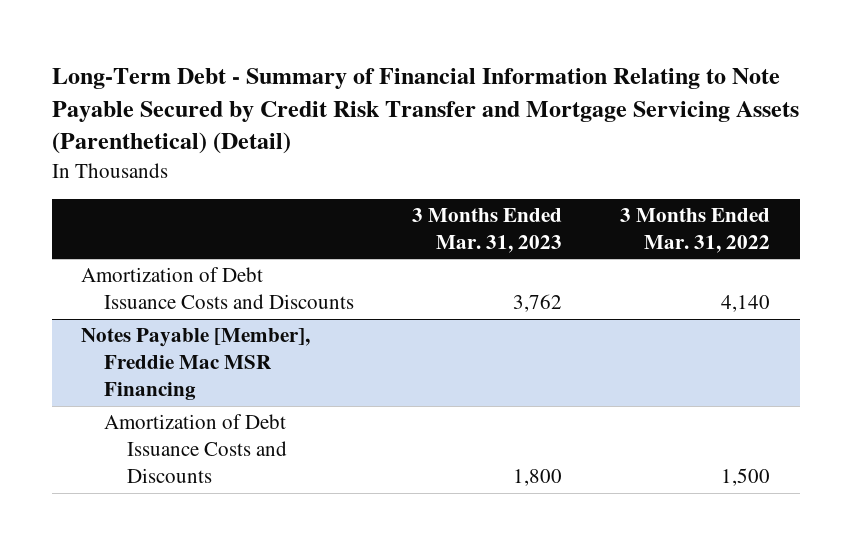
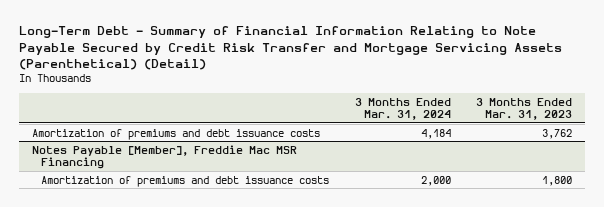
- | 3 Months Ended Mar. 31, 2023 | 3 Months Ended Mar. 31, 2022
+ | 3 Months Ended Mar. 31, 2024 | 3 Months Ended Mar. 31, 2023
- Amortization of Debt Issuance Costs and Discounts | 3,762 | 4,140
+ Amortization of premiums and debt issuance costs | 4,184 | 3,762
@ Notes Payable [Member], Freddie Mac MSR Financing
- Amortization of Debt Issuance Costs and Discounts | 1,800 | 1,500
+ Amortization of premiums and debt issuance costs | 2,000 | 1,800

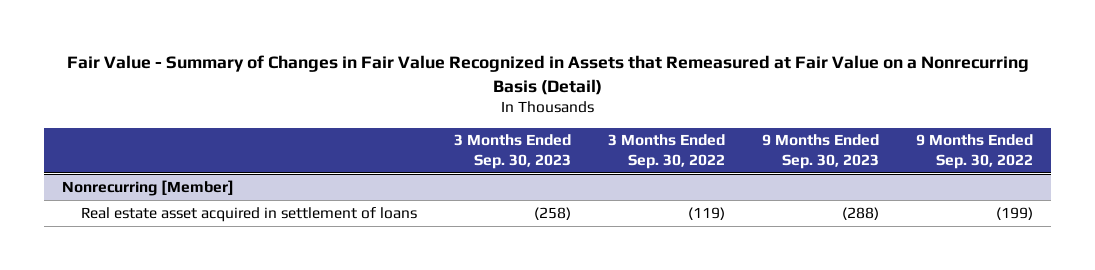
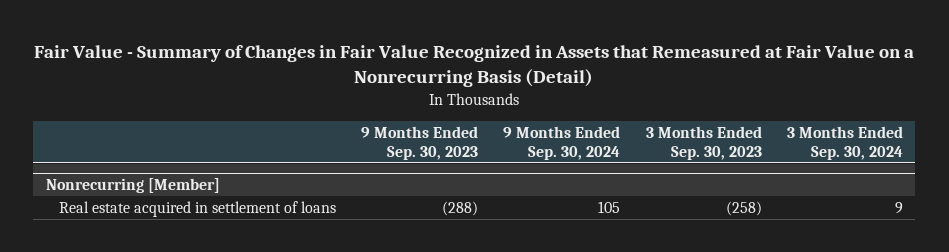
- | 3 Months Ended Sep. 30, 2023 | 3 Months Ended Sep. 30, 2022 | 9 Months Ended Sep. 30, 2023 | 9 Months Ended Sep. 30, 2022
+ | 9 Months Ended Sep. 30, 2023 | 9 Months Ended Sep. 30, 2024 | 3 Months Ended Sep. 30, 2023 | 3 Months Ended Sep. 30, 2024
@ Nonrecurring [Member]
- Real estate asset acquired in settlement of loans | (258) | (119) | (288) | (199)
+ Real estate acquired in settlement of loans | (288) | 105 | (258) | 9

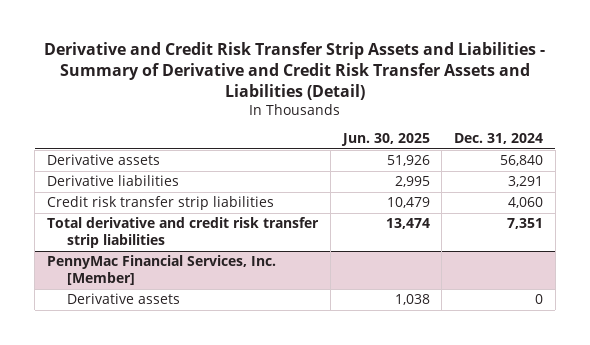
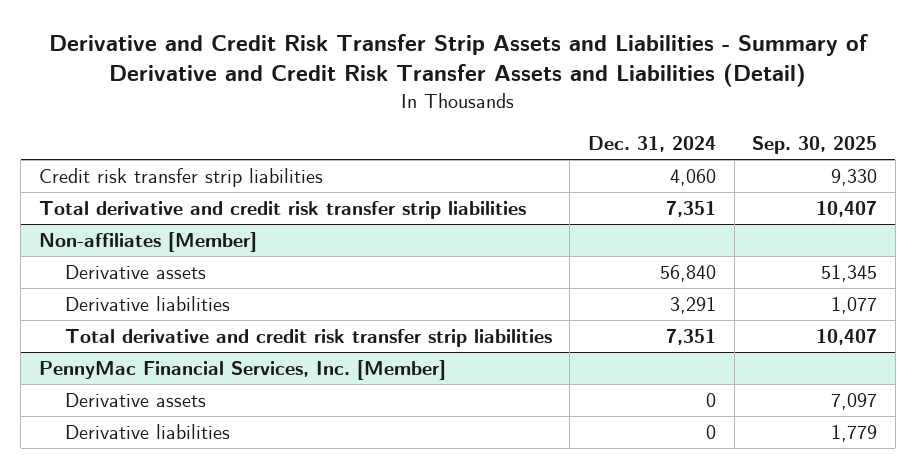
- | Jun. 30, 2025 | Dec. 31, 2024
+ | Dec. 31, 2024 | Sep. 30, 2025
moved up: Credit risk transfer strip liabilities | 4,060 | 9,330
+ Total derivative and credit risk transfer strip liabilities | 7,351 | 10,407
+ Non-affiliates [Member]
@ PennyMac Financial Services, Inc. [Member]
+ Derivative liabilities | 0 | 1,779

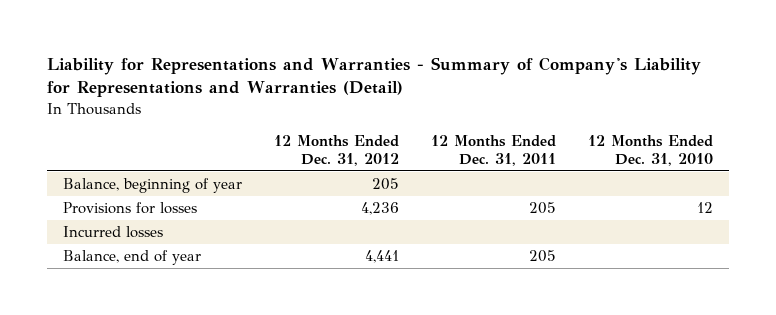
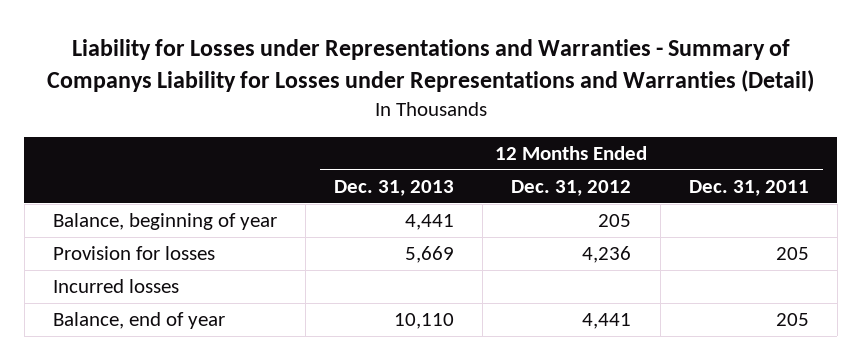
- Liability for Representations and Warranties - Summary of Company's Liability for Representations and Warranties (Detail)
+ Liability for Losses under Representations and Warranties - Summary of Companys Liability for Losses under Representations and Warranties (Detail)
- | 12 Months Ended Dec. 31, 2012 | 12 Months Ended Dec. 31, 2011 | 12 Months Ended Dec. 31, 2010
+ | 12 Months Ended Dec. 31, 2013 | 12 Months Ended Dec. 31, 2012 | 12 Months Ended Dec. 31, 2011
- Provisions for losses | 4,236 | 205 | 12
+ Provision for losses | 5,669 | 4,236 | 205

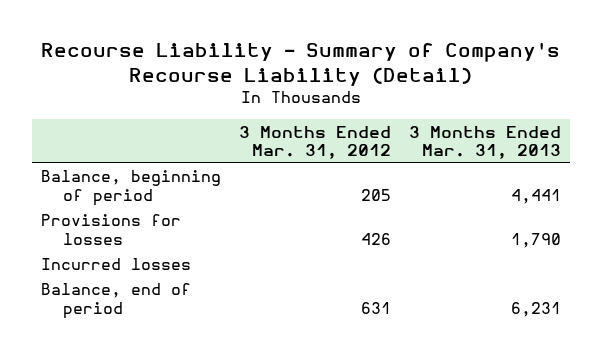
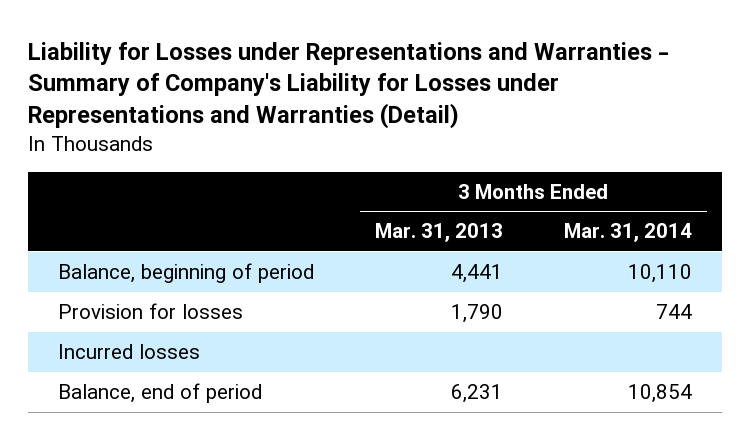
- Recourse Liability - Summary of Company's Recourse Liability (Detail)
+ Liability for Losses under Representations and Warranties - Summary of Company's Liability for Losses under Representations and Warranties (Detail)
- | 3 Months Ended Mar. 31, 2012 | 3 Months Ended Mar. 31, 2013
+ | 3 Months Ended Mar. 31, 2013 | 3 Months Ended Mar. 31, 2014
- Provisions for losses | 426 | 1,790
+ Provision for losses | 1,790 | 744

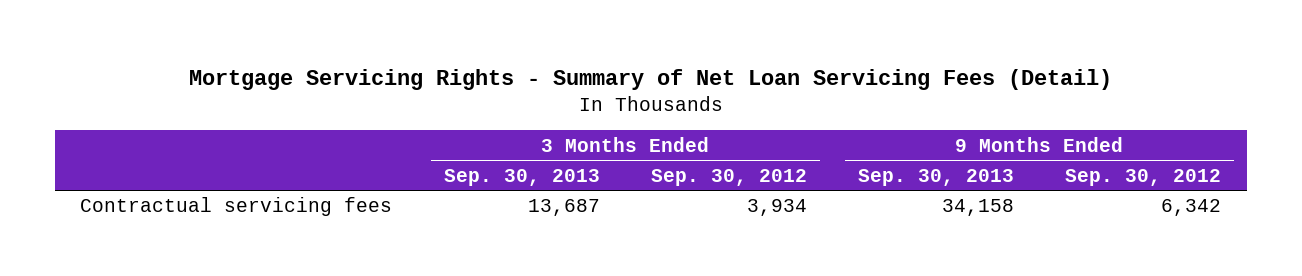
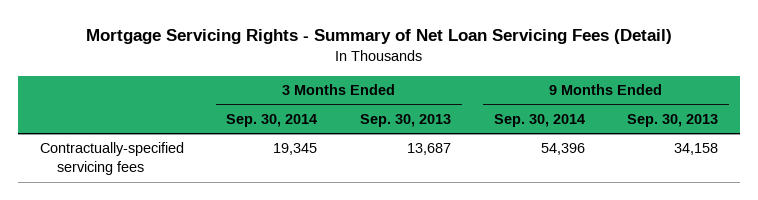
- | 3 Months Ended Sep. 30, 2013 | 3 Months Ended Sep. 30, 2012 | 9 Months Ended Sep. 30, 2013 | 9 Months Ended Sep. 30, 2012
+ | 3 Months Ended Sep. 30, 2014 | 3 Months Ended Sep. 30, 2013 | 9 Months Ended Sep. 30, 2014 | 9 Months Ended Sep. 30, 2013
- Contractual servicing fees | 13,687 | 3,934 | 34,158 | 6,342
+ Contractually-specified servicing fees | 19,345 | 13,687 | 54,396 | 34,158

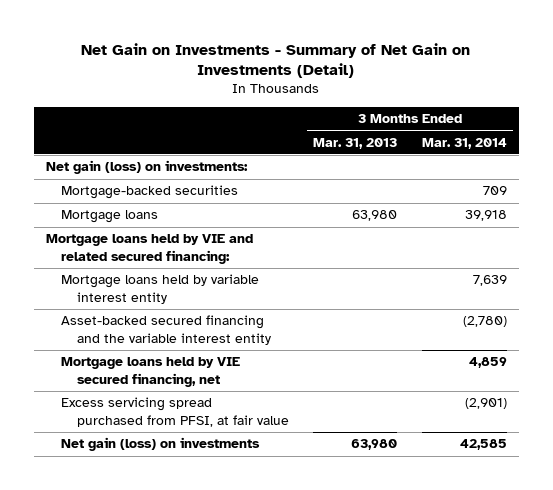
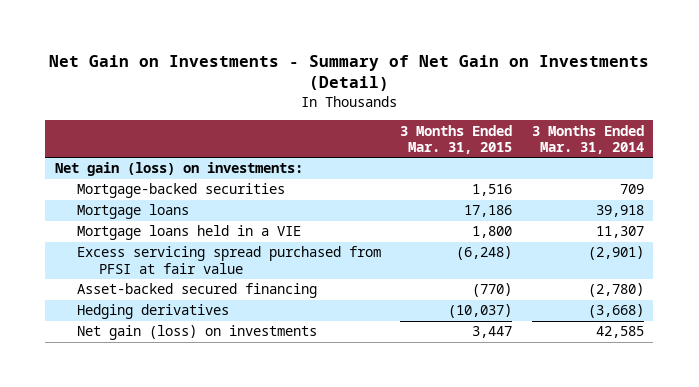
- | 3 Months Ended Mar. 31, 2013 | 3 Months Ended Mar. 31, 2014
+ | 3 Months Ended Mar. 31, 2015 | 3 Months Ended Mar. 31, 2014
- Mortgage loans held by VIE and related secured financing:
- Mortgage loans held by variable interest entity | | 7,639
- Asset-backed secured financing and the variable interest entity | | (2,780)
- Mortgage loans held by VIE secured financing, net | | 4,859
- Excess servicing spread purchased from PFSI, at fair value | | (2,901)
+ Mortgage loans held in a VIE | 1,800 | 11,307
+ Excess servicing spread purchased from PFSI at fair value | (6,248) | (2,901)
+ Asset-backed secured financing | (770) | (2,780)
+ Hedging derivatives | (10,037) | (3,668)

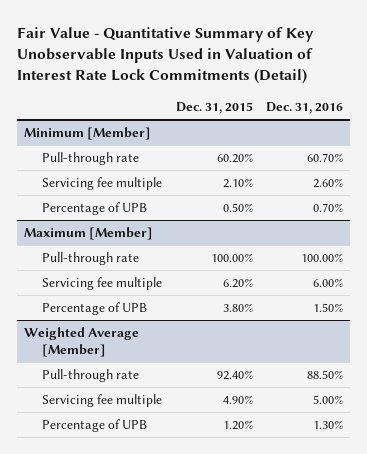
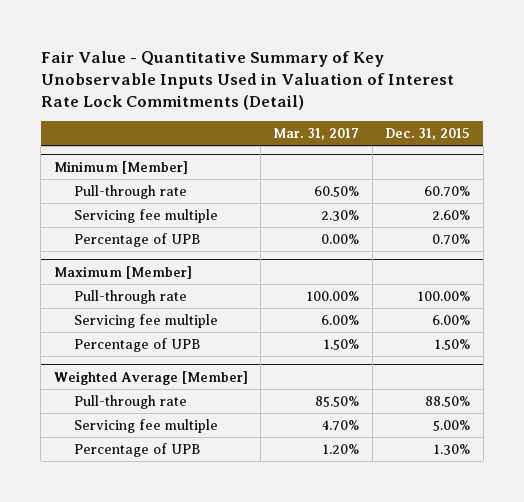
- | Dec. 31, 2015 | Dec. 31, 2016
+ | Mar. 31, 2017 | Dec. 31, 2015
@ Minimum [Member]
- Pull-through rate | 60.20% | 60.70%
- Servicing fee multiple | 2.10% | 2.60%
- Percentage of UPB | 0.50% | 0.70%
+ Pull-through rate | 60.50% | 60.70%
+ Servicing fee multiple | 2.30% | 2.60%
+ Percentage of UPB | 0.00% | 0.70%
@ Maximum [Member]
- Servicing fee multiple | 6.20% | 6.00%
- Percentage of UPB | 3.80% | 1.50%
+ Servicing fee multiple | 6.00% | 6.00%
+ Percentage of UPB | 1.50% | 1.50%
@ Weighted Average [Member]
- Pull-through rate | 92.40% | 88.50%
- Servicing fee multiple | 4.90% | 5.00%
- Percentage of UPB | 1.20% | 1.30%
+ Pull-through rate | 85.50% | 88.50%
+ Servicing fee multiple | 4.70% | 5.00%
+ Percentage of UPB | 1.20% | 1.30%

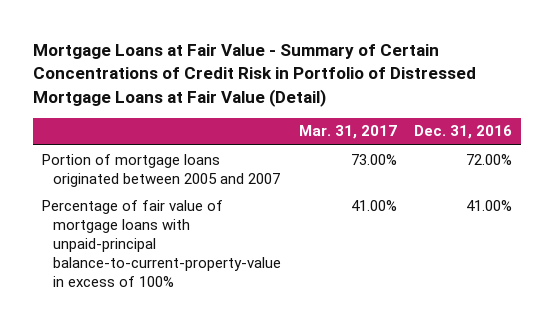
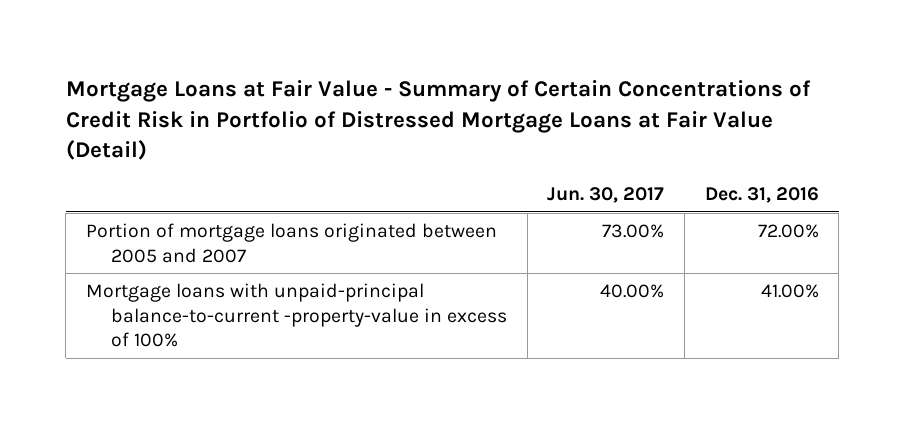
- | Mar. 31, 2017 | Dec. 31, 2016
+ | Jun. 30, 2017 | Dec. 31, 2016
- Percentage of fair value of mortgage loans with unpaid-principal balance-to-current-property-value in excess of 100% | 41.00% | 41.00%
+ Mortgage loans with unpaid-principal balance-to-current -property-value in excess of 100% | 40.00% | 41.00%

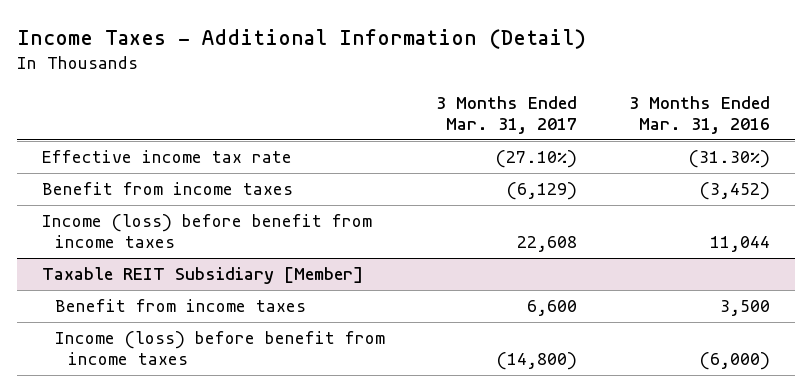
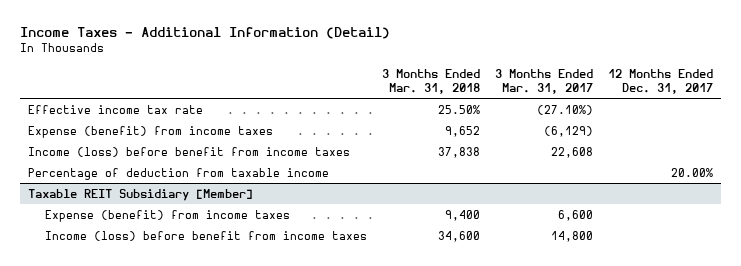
- | 3 Months Ended Mar. 31, 2017 | 3 Months Ended Mar. 31, 2016
+ | 3 Months Ended Mar. 31, 2018 | 3 Months Ended Mar. 31, 2017 | 12 Months Ended Dec. 31, 2017
- Benefit from income taxes | (6,129) | (3,452)
+ Expense (benefit) from income taxes | 9,652 | (6,129) |
+ Percentage of deduction from taxable income | | | 20.00%
@ Taxable REIT Subsidiary [Member]
- Benefit from income taxes | 6,600 | 3,500
- Income (loss) before benefit from income taxes | (14,800) | (6,000)
+ Expense (benefit) from income taxes | 9,400 | 6,600 |
+ Income (loss) before benefit from income taxes | 34,600 | 14,800 |

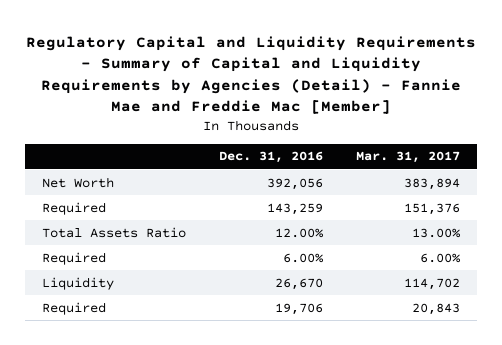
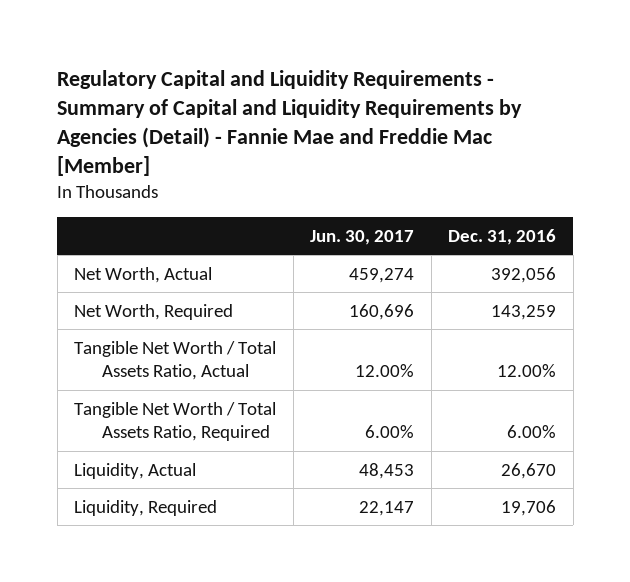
- | Dec. 31, 2016 | Mar. 31, 2017
+ | Jun. 30, 2017 | Dec. 31, 2016
- Net Worth | 392,056 | 383,894
- Required | 143,259 | 151,376
- Total Assets Ratio | 12.00% | 13.00%
- Required | 6.00% | 6.00%
- Liquidity | 26,670 | 114,702
- Required | 19,706 | 20,843
+ Net Worth, Actual | 459,274 | 392,056
+ Net Worth, Required | 160,696 | 143,259
+ Tangible Net Worth / Total Assets Ratio, Actual | 12.00% | 12.00%
+ Tangible Net Worth / Total Assets Ratio, Required | 6.00% | 6.00%
+ Liquidity, Actual | 48,453 | 26,670
+ Liquidity, Required | 22,147 | 19,706

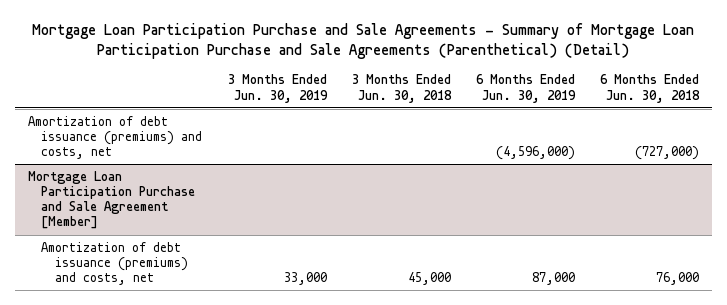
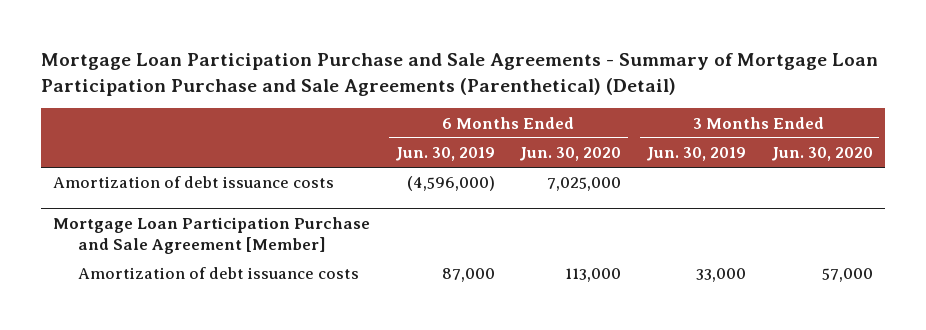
- | 3 Months Ended Jun. 30, 2019 | 3 Months Ended Jun. 30, 2018 | 6 Months Ended Jun. 30, 2019 | 6 Months Ended Jun. 30, 2018
+ | 6 Months Ended Jun. 30, 2019 | 6 Months Ended Jun. 30, 2020 | 3 Months Ended Jun. 30, 2019 | 3 Months Ended Jun. 30, 2020
- Amortization of debt issuance (premiums) and costs, net | | | (4,596,000) | (727,000)
+ Amortization of debt issuance costs | (4,596,000) | 7,025,000 | |
@ Mortgage Loan Participation Purchase and Sale Agreement [Member]
- Amortization of debt issuance (premiums) and costs, net | 33,000 | 45,000 | 87,000 | 76,000
+ Amortization of debt issuance costs | 87,000 | 113,000 | 33,000 | 57,000

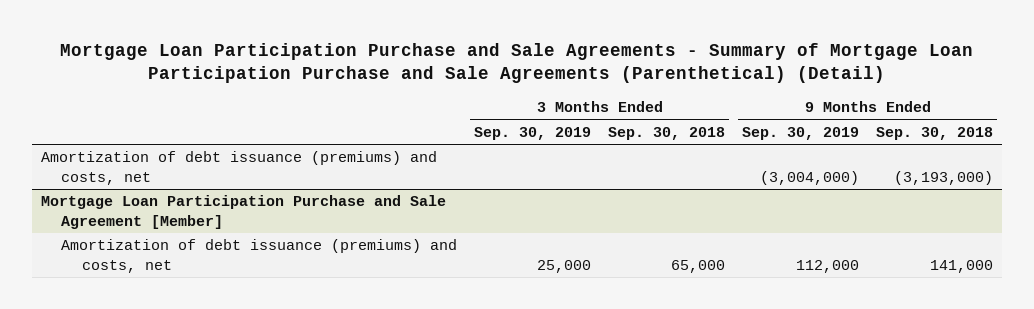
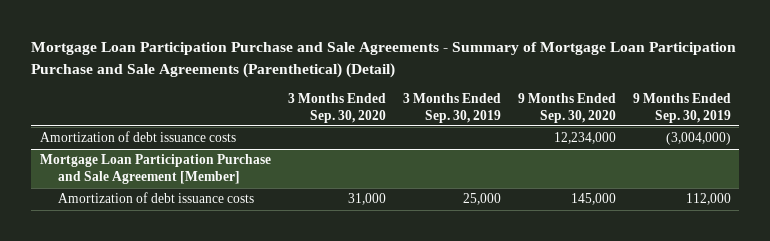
- | 3 Months Ended Sep. 30, 2019 | 3 Months Ended Sep. 30, 2018 | 9 Months Ended Sep. 30, 2019 | 9 Months Ended Sep. 30, 2018
+ | 3 Months Ended Sep. 30, 2020 | 3 Months Ended Sep. 30, 2019 | 9 Months Ended Sep. 30, 2020 | 9 Months Ended Sep. 30, 2019
- Amortization of debt issuance (premiums) and costs, net | | | (3,004,000) | (3,193,000)
+ Amortization of debt issuance costs | | | 12,234,000 | (3,004,000)
@ Mortgage Loan Participation Purchase and Sale Agreement [Member]
- Amortization of debt issuance (premiums) and costs, net | 25,000 | 65,000 | 112,000 | 141,000
+ Amortization of debt issuance costs | 31,000 | 25,000 | 145,000 | 112,000

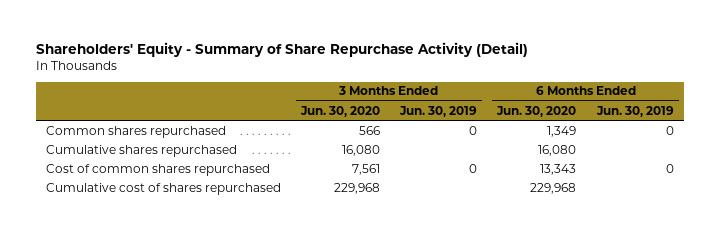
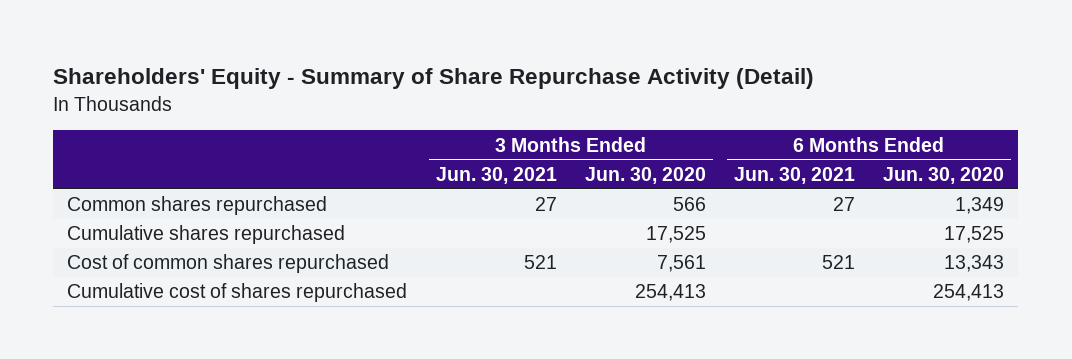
- | 3 Months Ended Jun. 30, 2020 | 3 Months Ended Jun. 30, 2019 | 6 Months Ended Jun. 30, 2020 | 6 Months Ended Jun. 30, 2019
+ | 3 Months Ended Jun. 30, 2021 | 3 Months Ended Jun. 30, 2020 | 6 Months Ended Jun. 30, 2021 | 6 Months Ended Jun. 30, 2020
- Cumulative shares repurchased | 16,080 | | 16,080 |
+ Cumulative shares repurchased | | 17,525 | | 17,525
- Cumulative cost of shares repurchased | 229,968 | | 229,968 |
+ Cumulative cost of shares repurchased | | 254,413 | | 254,413

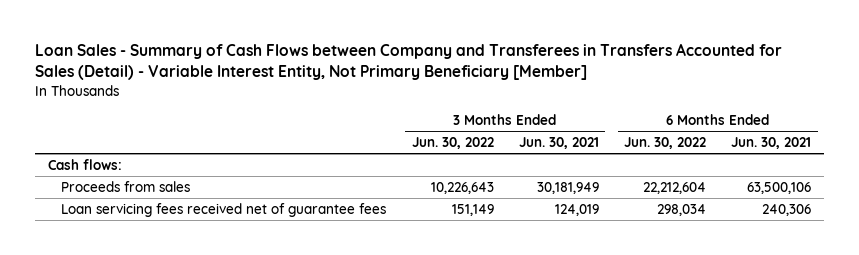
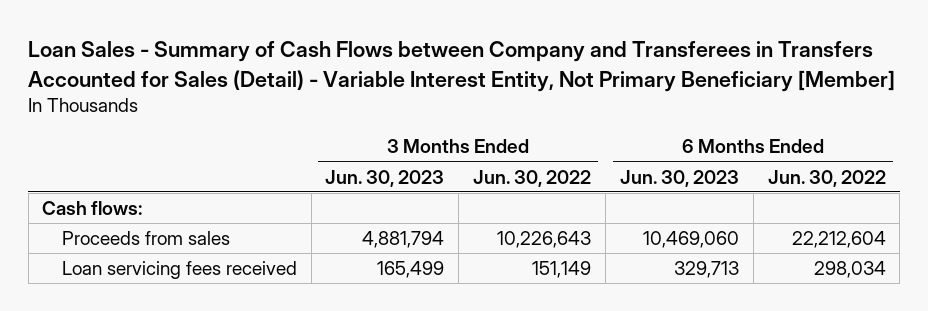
- | 3 Months Ended Jun. 30, 2022 | 3 Months Ended Jun. 30, 2021 | 6 Months Ended Jun. 30, 2022 | 6 Months Ended Jun. 30, 2021
+ | 3 Months Ended Jun. 30, 2023 | 3 Months Ended Jun. 30, 2022 | 6 Months Ended Jun. 30, 2023 | 6 Months Ended Jun. 30, 2022
- Loan servicing fees received net of guarantee fees | 151,149 | 124,019 | 298,034 | 240,306
+ Loan servicing fees received | 165,499 | 151,149 | 329,713 | 298,034

